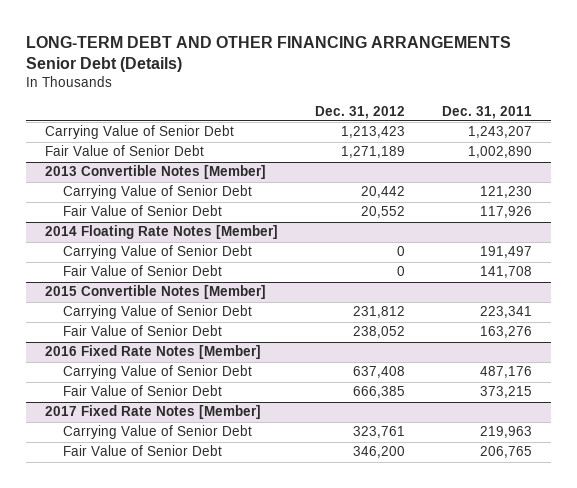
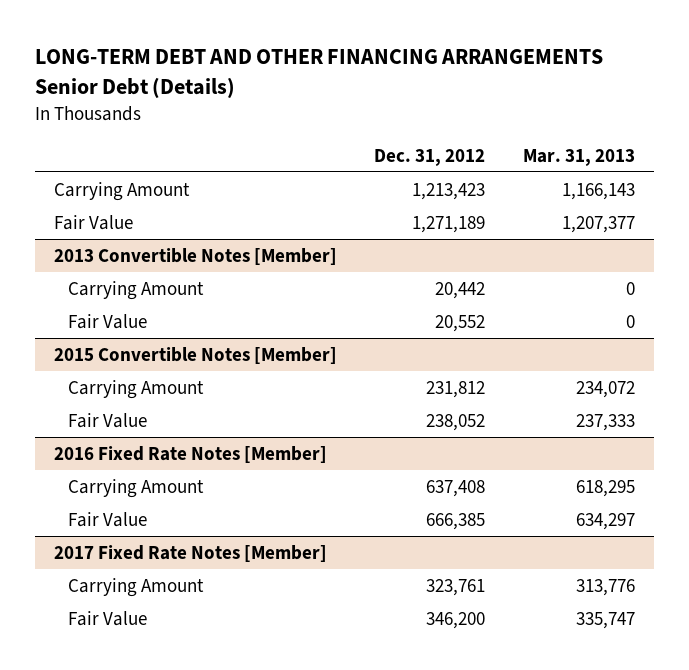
- | Dec. 31, 2012 | Dec. 31, 2011
+ | Dec. 31, 2012 | Mar. 31, 2013
- Carrying Value of Senior Debt | 1,213,423 | 1,243,207
- Fair Value of Senior Debt | 1,271,189 | 1,002,890
+ Carrying Amount | 1,213,423 | 1,166,143
+ Fair Value | 1,271,189 | 1,207,377
@ 2013 Convertible Notes [Member]
- Carrying Value of Senior Debt | 20,442 | 121,230
- Fair Value of Senior Debt | 20,552 | 117,926
- 2014 Floating Rate Notes [Member]
- Carrying Value of Senior Debt | 0 | 191,497
- Fair Value of Senior Debt | 0 | 141,708
@ 2013 Convertible Notes [Member]
+ Carrying Amount | 20,442 | 0
+ Fair Value | 20,552 | 0
@ 2015 Convertible Notes [Member]
- Carrying Value of Senior Debt | 231,812 | 223,341
- Fair Value of Senior Debt | 238,052 | 163,276
+ Carrying Amount | 231,812 | 234,072
+ Fair Value | 238,052 | 237,333
@ 2016 Fixed Rate Notes [Member]
- Carrying Value of Senior Debt | 637,408 | 487,176
- Fair Value of Senior Debt | 666,385 | 373,215
+ Carrying Amount | 637,408 | 618,295
+ Fair Value | 666,385 | 634,297
@ 2017 Fixed Rate Notes [Member]
- Carrying Value of Senior Debt | 323,761 | 219,963
- Fair Value of Senior Debt | 346,200 | 206,765
+ Carrying Amount | 323,761 | 313,776
+ Fair Value | 346,200 | 335,747

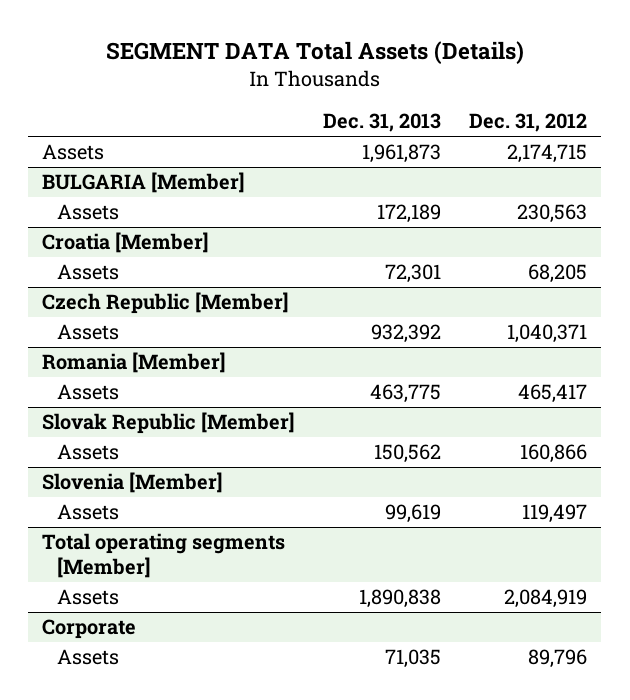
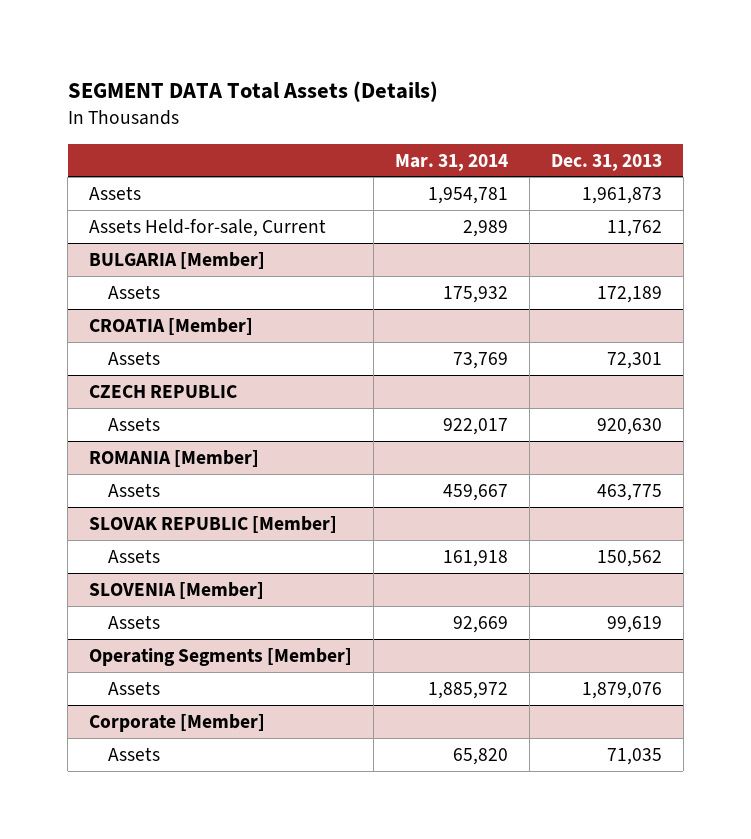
- | Dec. 31, 2013 | Dec. 31, 2012
+ | Mar. 31, 2014 | Dec. 31, 2013
+ Assets Held-for-sale, Current | 2,989 | 11,762
- Croatia [Member]
+ CROATIA [Member]
- Czech Republic [Member]
- Assets | 932,392 | 1,040,371
- Romania [Member]
+ CZECH REPUBLIC
+ Assets | 922,017 | 920,630
+ ROMANIA [Member]
- Slovak Republic [Member]
+ SLOVAK REPUBLIC [Member]
- Slovenia [Member]
+ SLOVENIA [Member]
- Total operating segments [Member]
- Assets | 1,890,838 | 2,084,919
- Corporate
+ Operating Segments [Member]
+ Assets | 1,885,972 | 1,879,076
+ Corporate [Member]

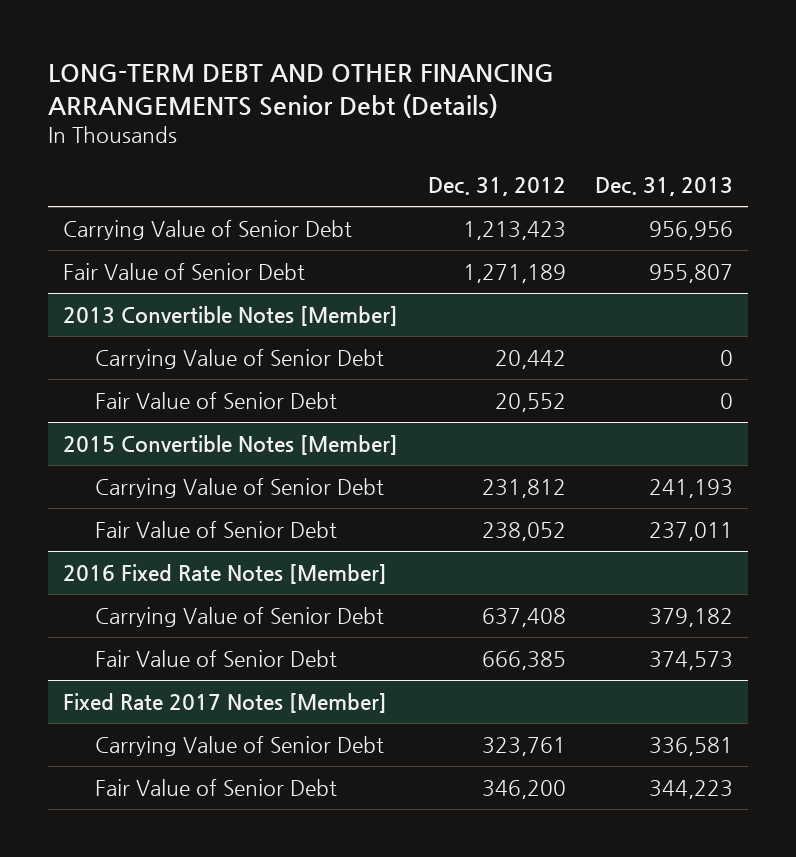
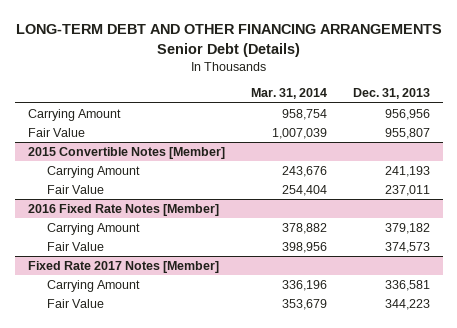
- | Dec. 31, 2012 | Dec. 31, 2013
+ | Mar. 31, 2014 | Dec. 31, 2013
- Carrying Value of Senior Debt | 1,213,423 | 956,956
- Fair Value of Senior Debt | 1,271,189 | 955,807
- 2013 Convertible Notes [Member]
- Carrying Value of Senior Debt | 20,442 | 0
- Fair Value of Senior Debt | 20,552 | 0
+ Carrying Amount | 958,754 | 956,956
+ Fair Value | 1,007,039 | 955,807
@ 2015 Convertible Notes [Member]
- Carrying Value of Senior Debt | 231,812 | 241,193
- Fair Value of Senior Debt | 238,052 | 237,011
+ Carrying Amount | 243,676 | 241,193
+ Fair Value | 254,404 | 237,011
@ 2016 Fixed Rate Notes [Member]
- Carrying Value of Senior Debt | 637,408 | 379,182
- Fair Value of Senior Debt | 666,385 | 374,573
+ Carrying Amount | 378,882 | 379,182
+ Fair Value | 398,956 | 374,573
@ Fixed Rate 2017 Notes [Member]
- Carrying Value of Senior Debt | 323,761 | 336,581
- Fair Value of Senior Debt | 346,200 | 344,223
+ Carrying Amount | 336,196 | 336,581
+ Fair Value | 353,679 | 344,223

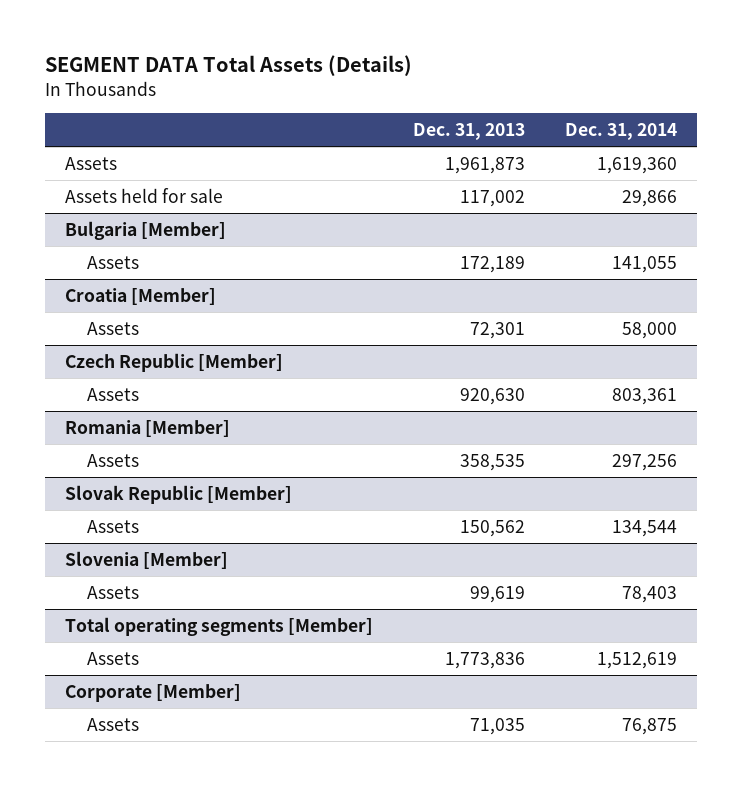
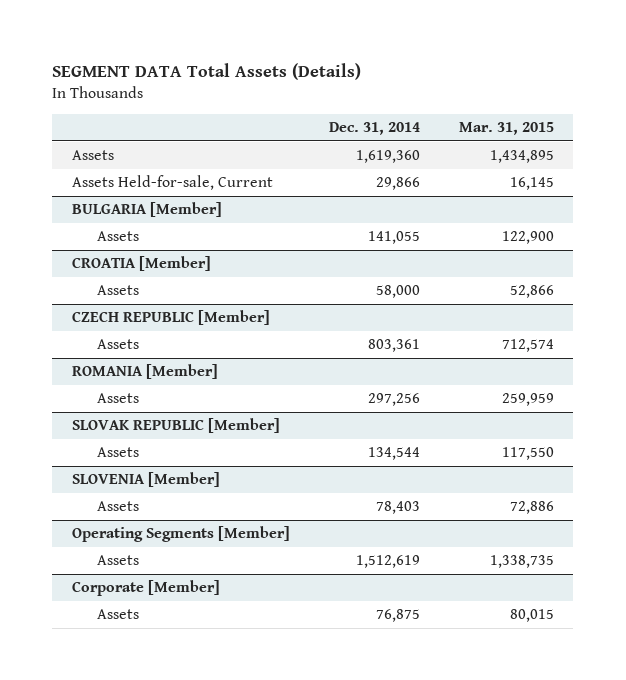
- | Dec. 31, 2013 | Dec. 31, 2014
+ | Dec. 31, 2014 | Mar. 31, 2015
- Assets held for sale | 117,002 | 29,866
- Bulgaria [Member]
+ Assets Held-for-sale, Current | 29,866 | 16,145
+ BULGARIA [Member]
- Croatia [Member]
+ CROATIA [Member]
- Czech Republic [Member]
+ CZECH REPUBLIC [Member]
- Romania [Member]
+ ROMANIA [Member]
- Slovak Republic [Member]
+ SLOVAK REPUBLIC [Member]
- Slovenia [Member]
+ SLOVENIA [Member]
- Total operating segments [Member]
+ Operating Segments [Member]

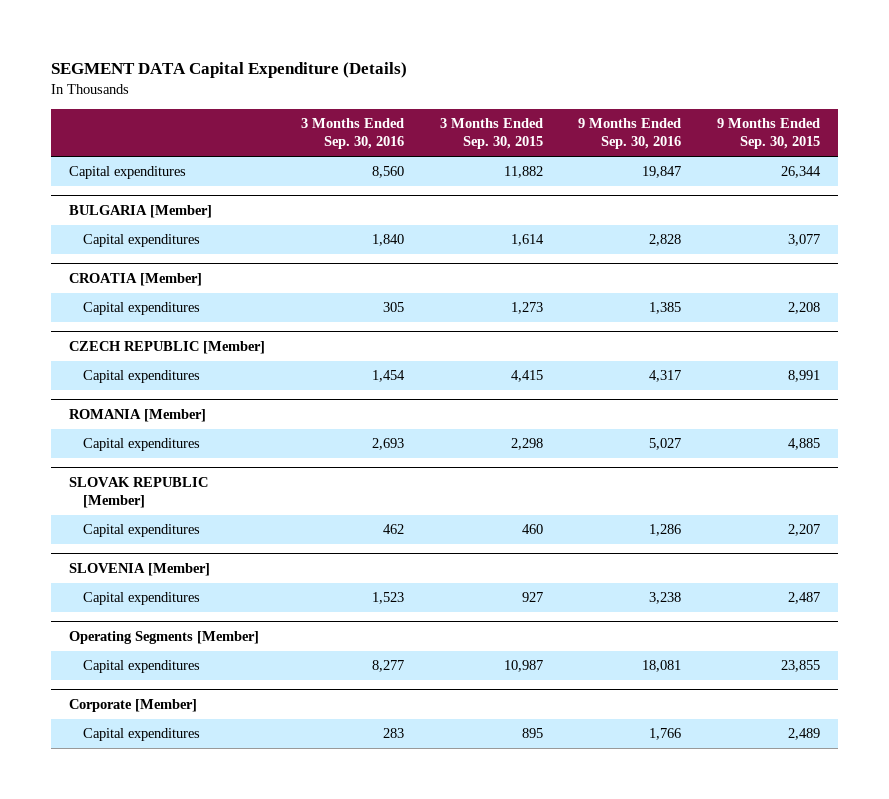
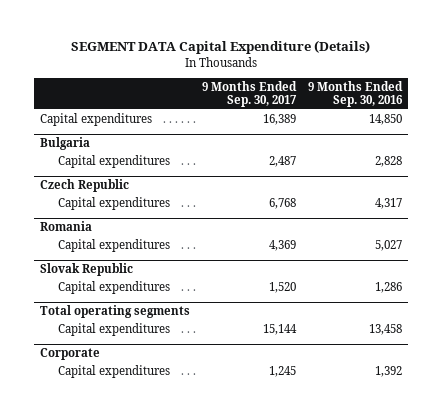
- | 3 Months Ended Sep. 30, 2016 | 3 Months Ended Sep. 30, 2015 | 9 Months Ended Sep. 30, 2016 | 9 Months Ended Sep. 30, 2015
+ | 9 Months Ended Sep. 30, 2017 | 9 Months Ended Sep. 30, 2016
- Capital expenditures | 8,560 | 11,882 | 19,847 | 26,344
- BULGARIA [Member]
+ Capital expenditures | 16,389 | 14,850
+ Bulgaria
- CROATIA [Member]
- Capital expenditures | 305 | 1,273 | 1,385 | 2,208
- CZECH REPUBLIC [Member]
+ Czech Republic
- ROMANIA [Member]
+ Romania
- SLOVAK REPUBLIC [Member]
+ Slovak Republic
- SLOVENIA [Member]
- Capital expenditures | 1,523 | 927 | 3,238 | 2,487
- Operating Segments [Member]
- Capital expenditures | 8,277 | 10,987 | 18,081 | 23,855
- Corporate [Member]
- Capital expenditures | 283 | 895 | 1,766 | 2,489
+ Total operating segments
+ Capital expenditures | 15,144 | 13,458
+ Corporate
+ Capital expenditures | 1,245 | 1,392

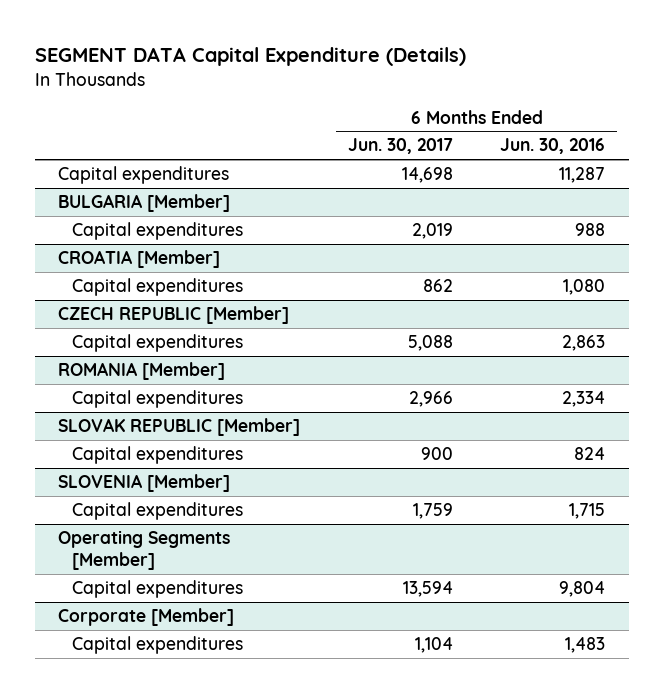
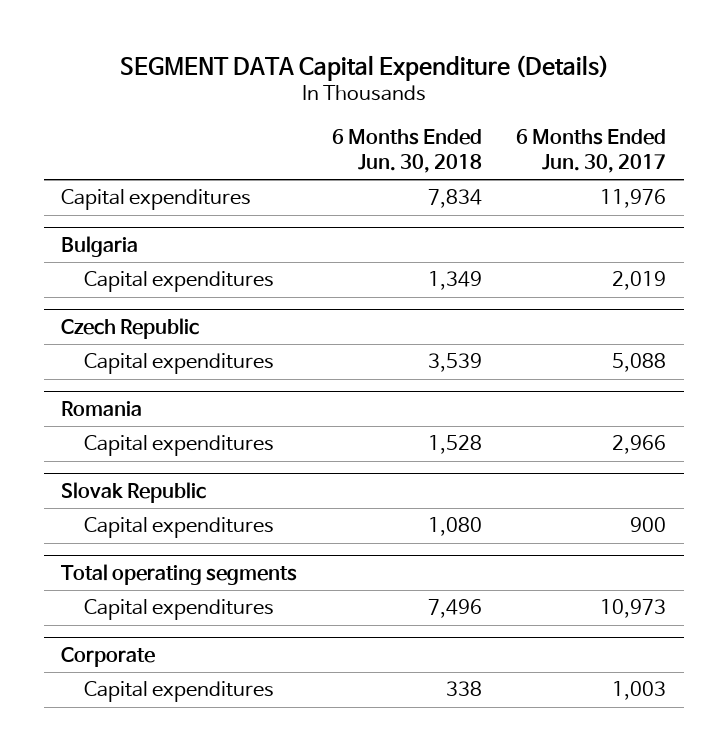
- | 6 Months Ended Jun. 30, 2017 | 6 Months Ended Jun. 30, 2016
+ | 6 Months Ended Jun. 30, 2018 | 6 Months Ended Jun. 30, 2017
- Capital expenditures | 14,698 | 11,287
- BULGARIA [Member]
+ Capital expenditures | 7,834 | 11,976
+ Bulgaria
- CROATIA [Member]
- Capital expenditures | 862 | 1,080
- CZECH REPUBLIC [Member]
+ Czech Republic
- ROMANIA [Member]
+ Romania
- SLOVAK REPUBLIC [Member]
+ Slovak Republic
- SLOVENIA [Member]
- Capital expenditures | 1,759 | 1,715
- Operating Segments [Member]
- Capital expenditures | 13,594 | 9,804
- Corporate [Member]
- Capital expenditures | 1,104 | 1,483
+ Total operating segments
+ Capital expenditures | 7,496 | 10,973
+ Corporate
+ Capital expenditures | 338 | 1,003

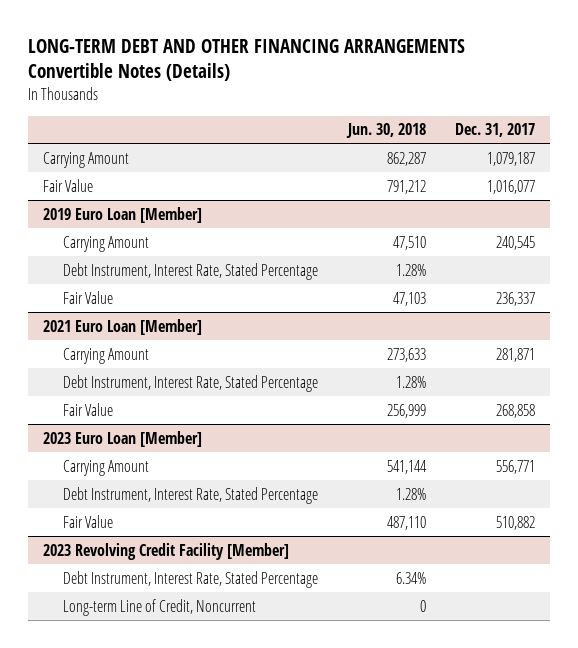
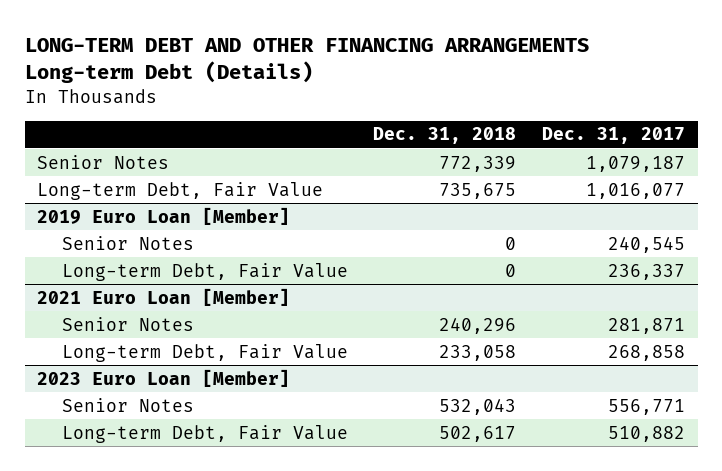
- LONG-TERM DEBT AND OTHER FINANCING ARRANGEMENTS Convertible Notes (Details)
+ LONG-TERM DEBT AND OTHER FINANCING ARRANGEMENTS Long-term Debt (Details)
- | Jun. 30, 2018 | Dec. 31, 2017
+ | Dec. 31, 2018 | Dec. 31, 2017
- Carrying Amount | 862,287 | 1,079,187
- Fair Value | 791,212 | 1,016,077
+ Senior Notes | 772,339 | 1,079,187
+ Long-term Debt, Fair Value | 735,675 | 1,016,077
@ 2019 Euro Loan [Member]
- Carrying Amount | 47,510 | 240,545
- Debt Instrument, Interest Rate, Stated Percentage | 1.28% |
- Fair Value | 47,103 | 236,337
+ Senior Notes | 0 | 240,545
+ Long-term Debt, Fair Value | 0 | 236,337
@ 2021 Euro Loan [Member]
- Carrying Amount | 273,633 | 281,871
- Debt Instrument, Interest Rate, Stated Percentage | 1.28% |
- Fair Value | 256,999 | 268,858
+ Senior Notes | 240,296 | 281,871
+ Long-term Debt, Fair Value | 233,058 | 268,858
@ 2023 Euro Loan [Member]
- Carrying Amount | 541,144 | 556,771
- Debt Instrument, Interest Rate, Stated Percentage | 1.28% |
- Fair Value | 487,110 | 510,882
- 2023 Revolving Credit Facility [Member]
- Debt Instrument, Interest Rate, Stated Percentage | 6.34% |
- Long-term Line of Credit, Noncurrent | 0 |
@ 2023 Euro Loan [Member]
+ Senior Notes | 532,043 | 556,771
+ Long-term Debt, Fair Value | 502,617 | 510,882

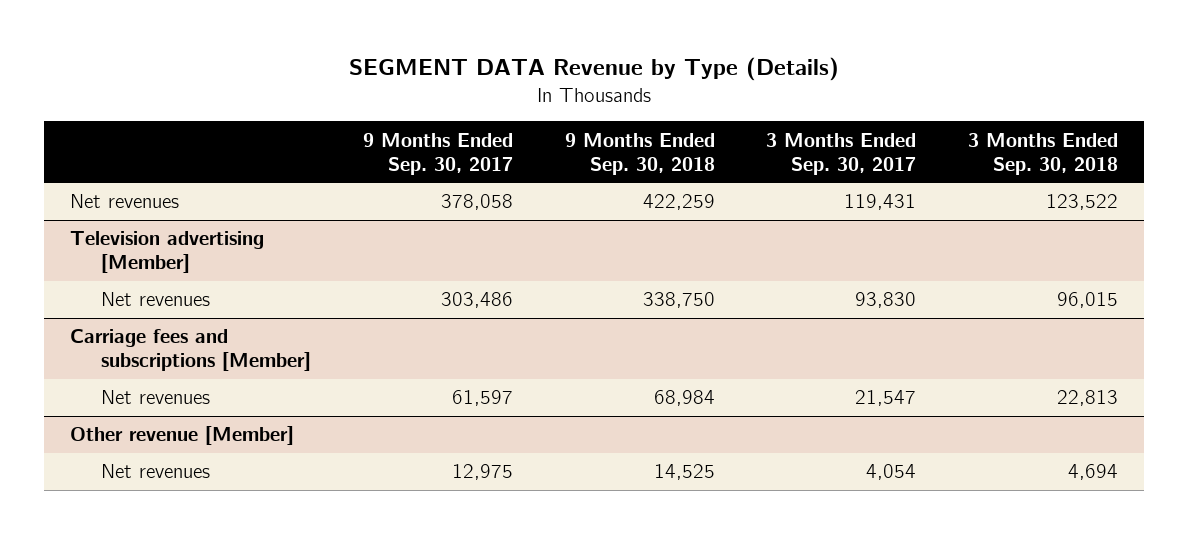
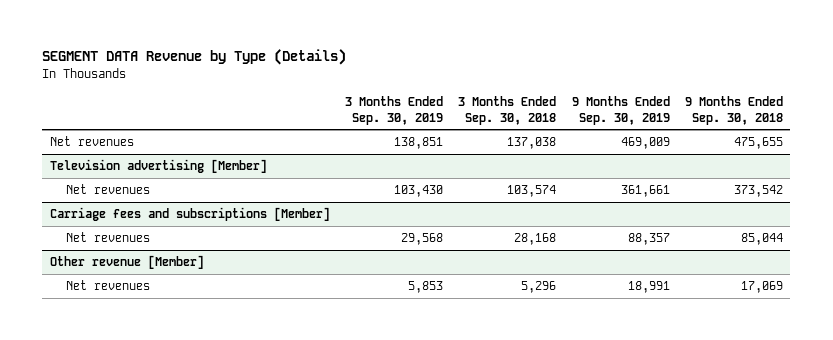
- | 9 Months Ended Sep. 30, 2017 | 9 Months Ended Sep. 30, 2018 | 3 Months Ended Sep. 30, 2017 | 3 Months Ended Sep. 30, 2018
+ | 3 Months Ended Sep. 30, 2019 | 3 Months Ended Sep. 30, 2018 | 9 Months Ended Sep. 30, 2019 | 9 Months Ended Sep. 30, 2018
- Net revenues | 378,058 | 422,259 | 119,431 | 123,522
+ Net revenues | 138,851 | 137,038 | 469,009 | 475,655
@ Television advertising [Member]
- Net revenues | 303,486 | 338,750 | 93,830 | 96,015
+ Net revenues | 103,430 | 103,574 | 361,661 | 373,542
@ Carriage fees and subscriptions [Member]
- Net revenues | 61,597 | 68,984 | 21,547 | 22,813
+ Net revenues | 29,568 | 28,168 | 88,357 | 85,044
@ Other revenue [Member]
- Net revenues | 12,975 | 14,525 | 4,054 | 4,694
+ Net revenues | 5,853 | 5,296 | 18,991 | 17,069

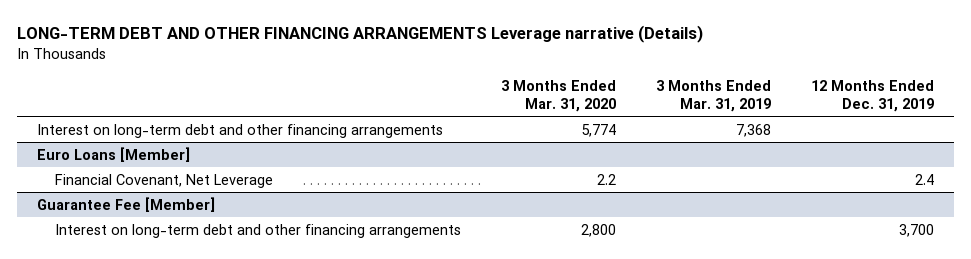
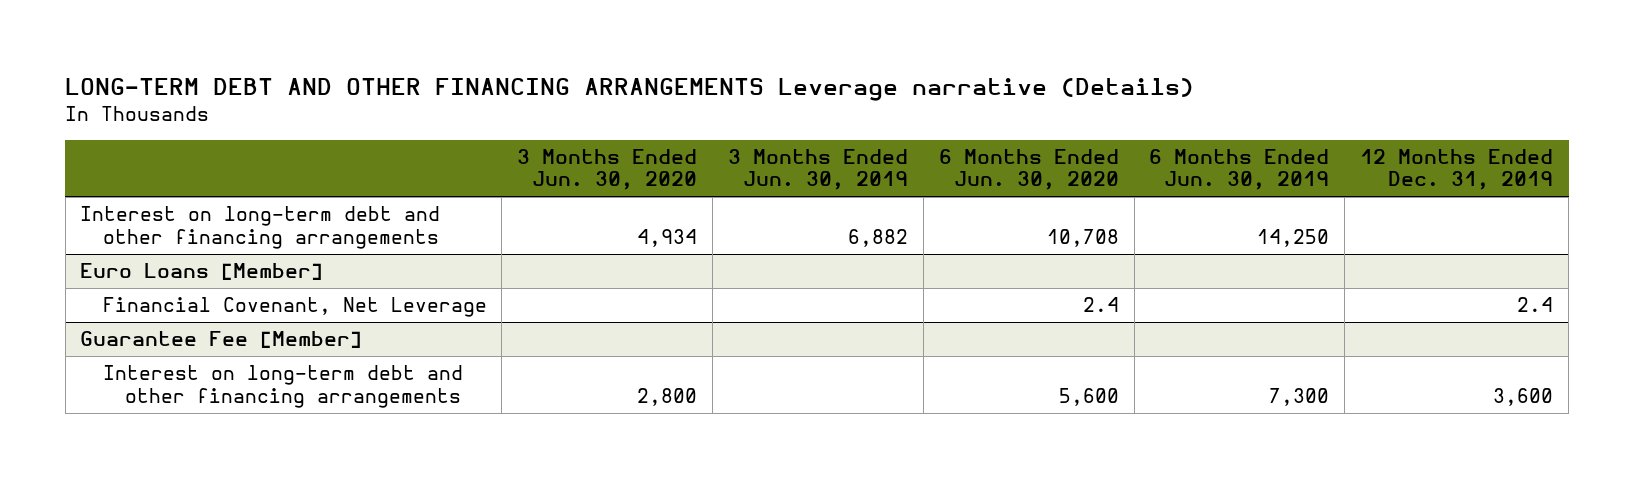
- | 3 Months Ended Mar. 31, 2020 | 3 Months Ended Mar. 31, 2019 | 12 Months Ended Dec. 31, 2019
+ | 3 Months Ended Jun. 30, 2020 | 3 Months Ended Jun. 30, 2019 | 6 Months Ended Jun. 30, 2020 | 6 Months Ended Jun. 30, 2019 | 12 Months Ended Dec. 31, 2019
@ Guarantee Fee [Member]
- Interest on long-term debt and other financing arrangements | 2,800 | | 3,700
+ Interest on long-term debt and other financing arrangements | 2,800 | | 5,600 | 7,300 | 3,600

